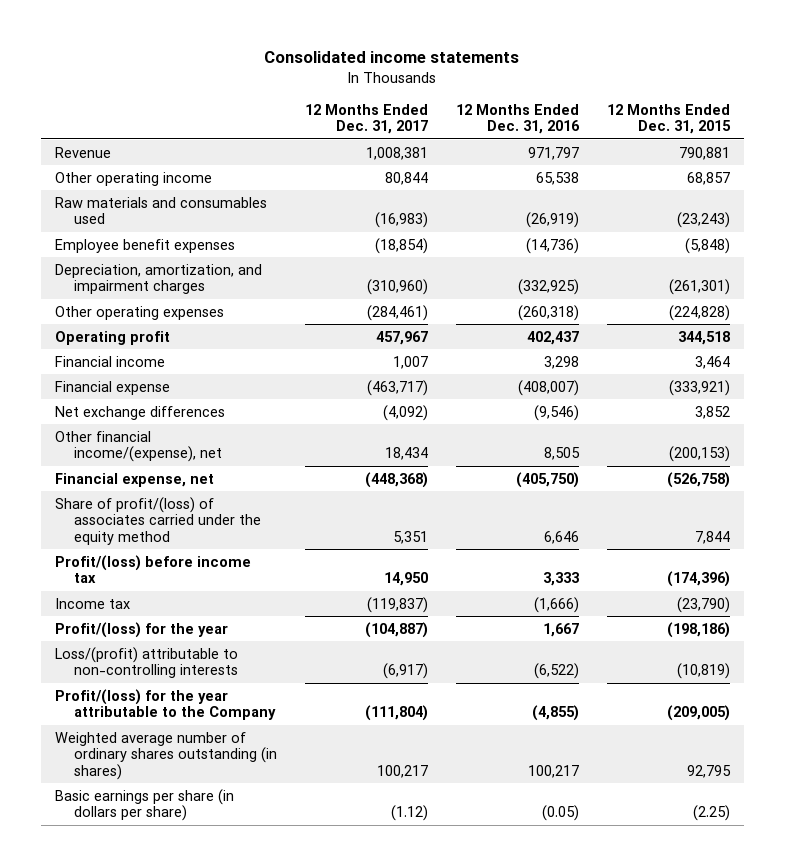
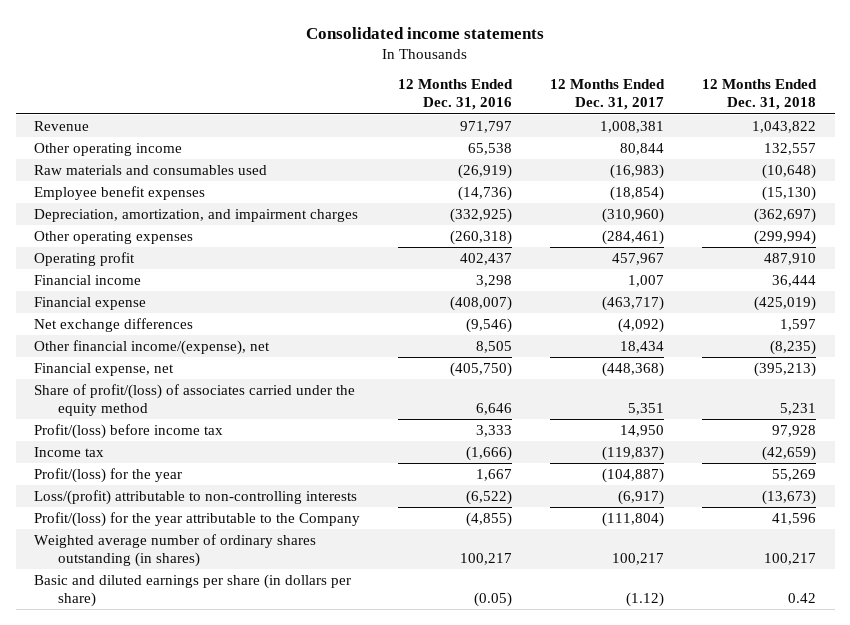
- | 12 Months Ended Dec. 31, 2017 | 12 Months Ended Dec. 31, 2016 | 12 Months Ended Dec. 31, 2015
+ | 12 Months Ended Dec. 31, 2016 | 12 Months Ended Dec. 31, 2017 | 12 Months Ended Dec. 31, 2018
- Basic earnings per share (in dollars per share) | (1.12) | (0.05) | (2.25)
+ Basic and diluted earnings per share (in dollars per share) | (0.05) | (1.12) | 0.42

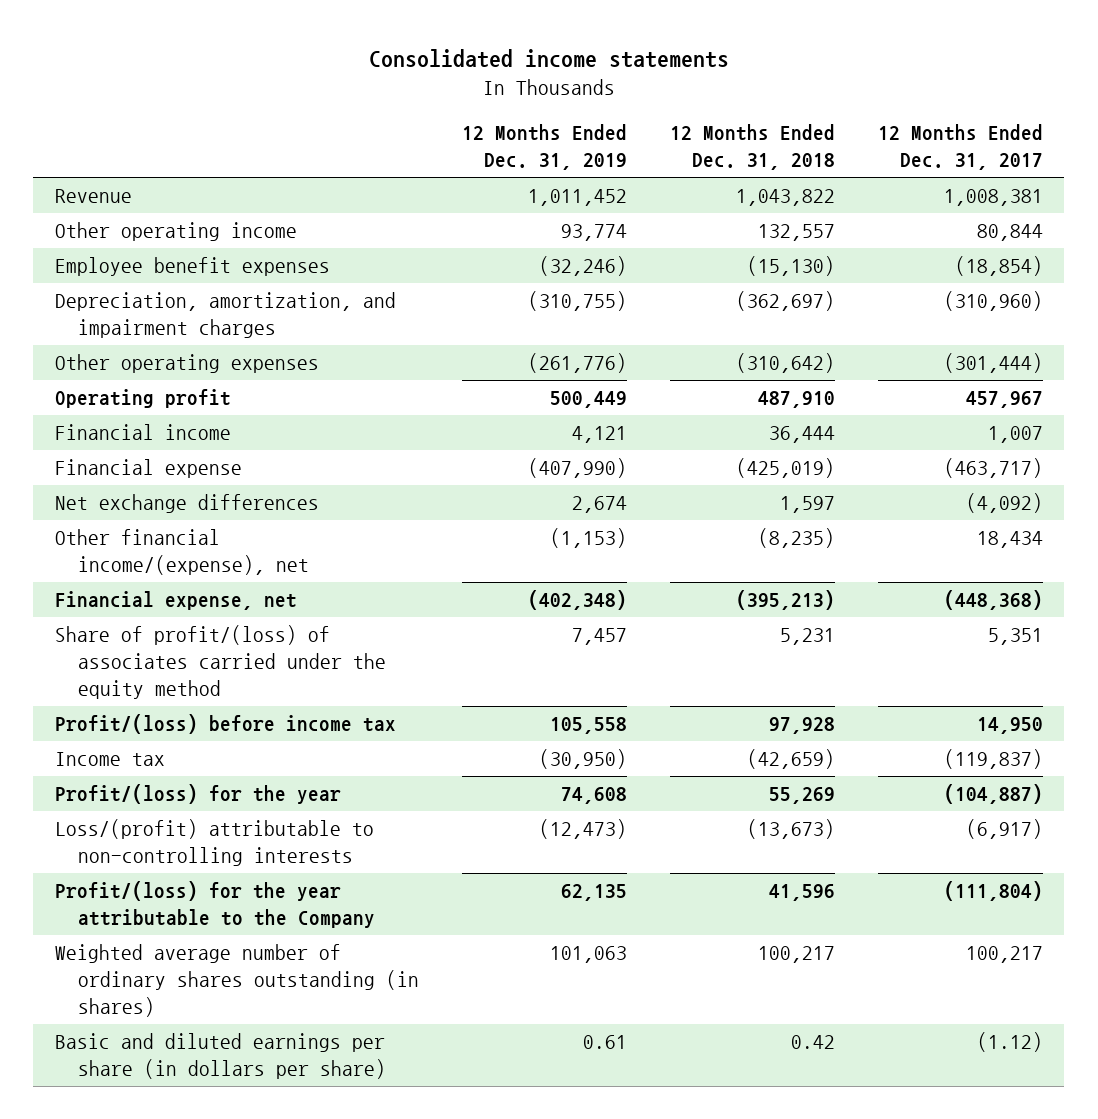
- | 12 Months Ended Dec. 31, 2016 | 12 Months Ended Dec. 31, 2017 | 12 Months Ended Dec. 31, 2018
+ | 12 Months Ended Dec. 31, 2019 | 12 Months Ended Dec. 31, 2018 | 12 Months Ended Dec. 31, 2017
- Raw materials and consumables used | (26,919) | (16,983) | (10,648)
- Other operating expenses | (260,318) | (284,461) | (299,994)
+ Other operating expenses | (261,776) | (310,642) | (301,444)

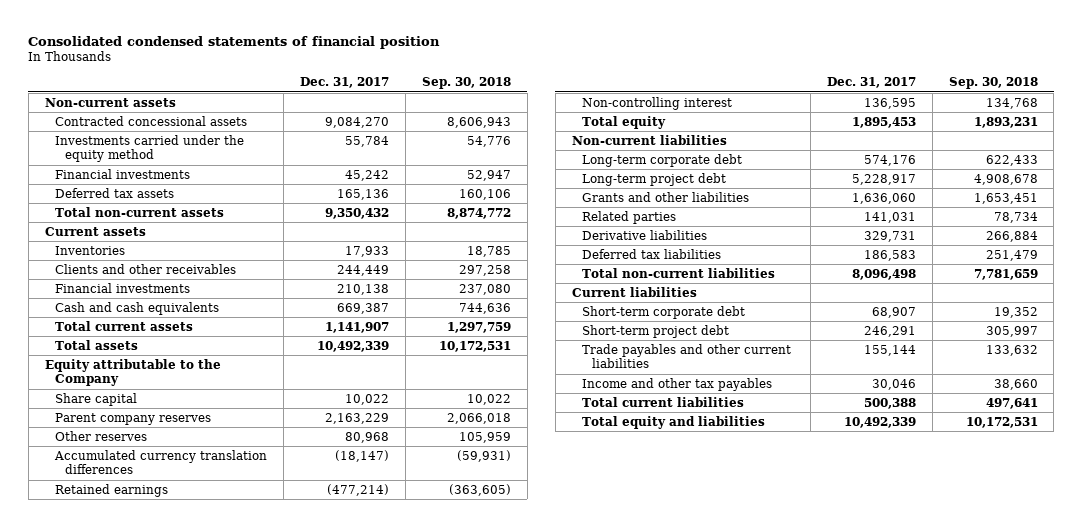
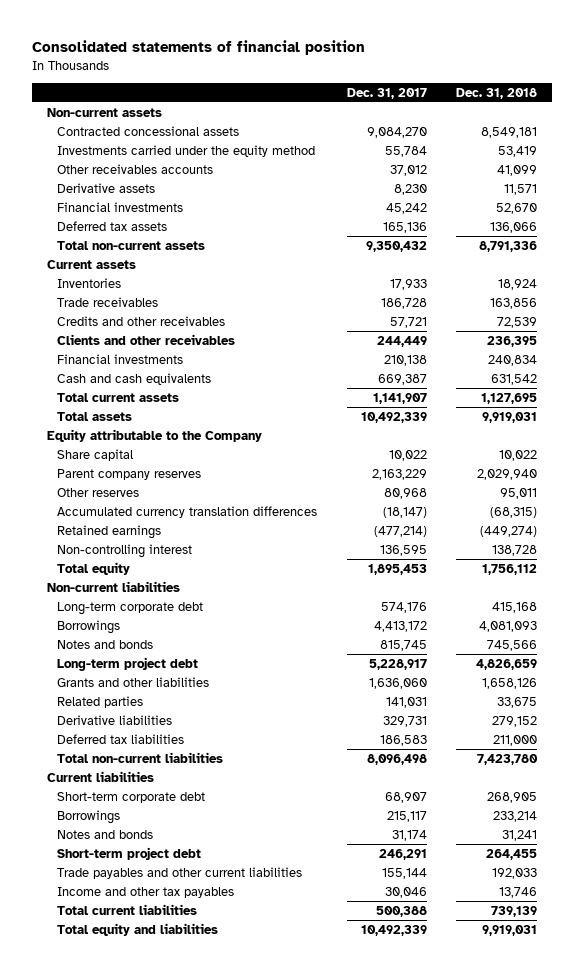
- Consolidated condensed statements of financial position
+ Consolidated statements of financial position
- | Dec. 31, 2017 | Sep. 30, 2018
+ | Dec. 31, 2017 | Dec. 31, 2018
+ Other receivables accounts | 37,012 | 41,099
+ Derivative assets | 8,230 | 11,571
+ Trade receivables | 186,728 | 163,856
+ Credits and other receivables | 57,721 | 72,539
+ Borrowings | 4,413,172 | 4,081,093
+ Notes and bonds | 815,745 | 745,566
+ Borrowings | 215,117 | 233,214
+ Notes and bonds | 31,174 | 31,241

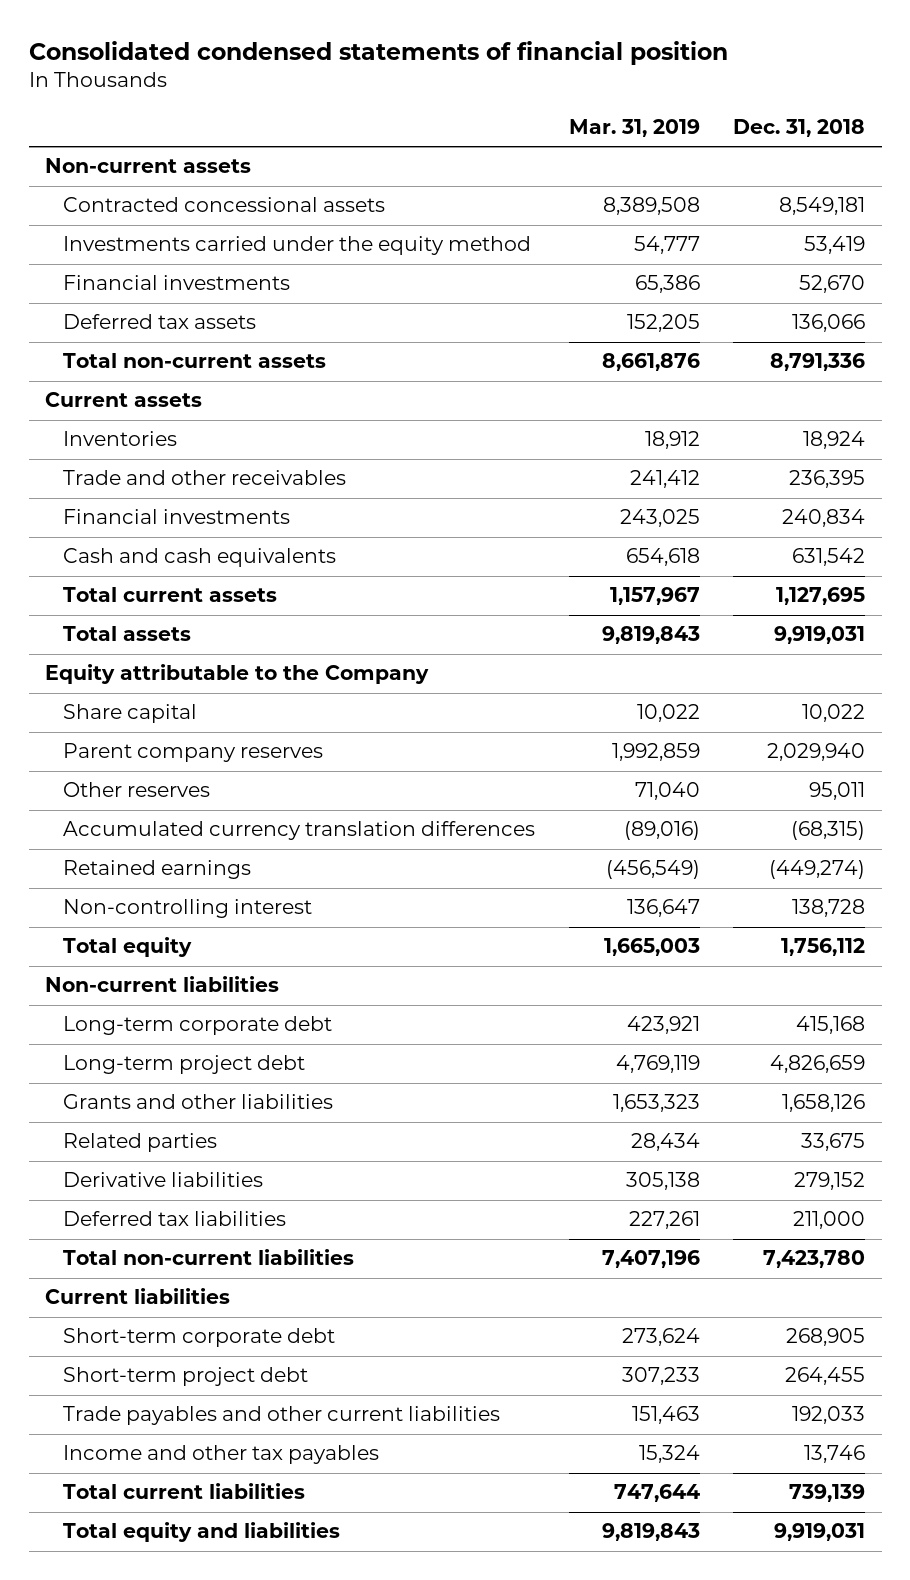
- Consolidated statements of financial position
+ Consolidated condensed statements of financial position
- | Dec. 31, 2017 | Dec. 31, 2018
+ | Mar. 31, 2019 | Dec. 31, 2018
- Other receivables accounts | 37,012 | 41,099
- Derivative assets | 8,230 | 11,571
- Trade receivables | 186,728 | 163,856
- Credits and other receivables | 57,721 | 72,539
- Clients and other receivables | 244,449 | 236,395
+ Trade and other receivables | 241,412 | 236,395
- Borrowings | 4,413,172 | 4,081,093
- Notes and bonds | 815,745 | 745,566
- Borrowings | 215,117 | 233,214
- Notes and bonds | 31,174 | 31,241

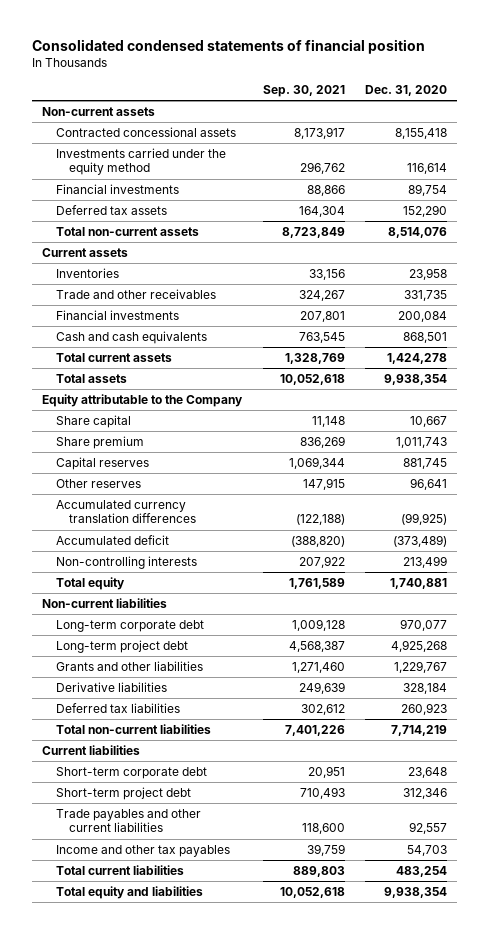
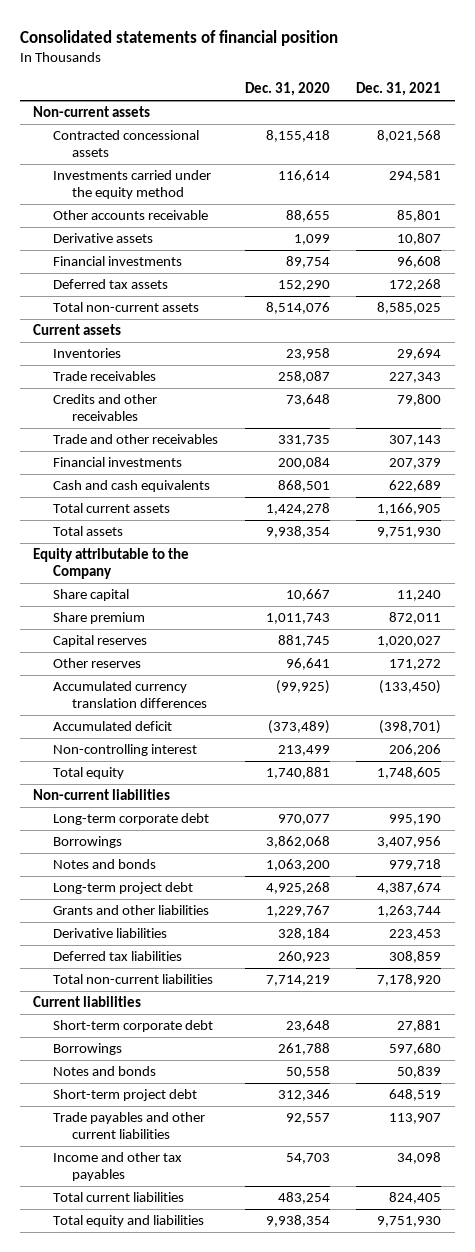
- Consolidated condensed statements of financial position
+ Consolidated statements of financial position
- | Sep. 30, 2021 | Dec. 31, 2020
+ | Dec. 31, 2020 | Dec. 31, 2021
+ Other accounts receivable | 88,655 | 85,801
+ Derivative assets | 1,099 | 10,807
+ Trade receivables | 258,087 | 227,343
+ Credits and other receivables | 73,648 | 79,800
- Non-controlling interests | 207,922 | 213,499
+ Non-controlling interest | 213,499 | 206,206
+ Borrowings | 3,862,068 | 3,407,956
+ Notes and bonds | 1,063,200 | 979,718
+ Borrowings | 261,788 | 597,680
+ Notes and bonds | 50,558 | 50,839

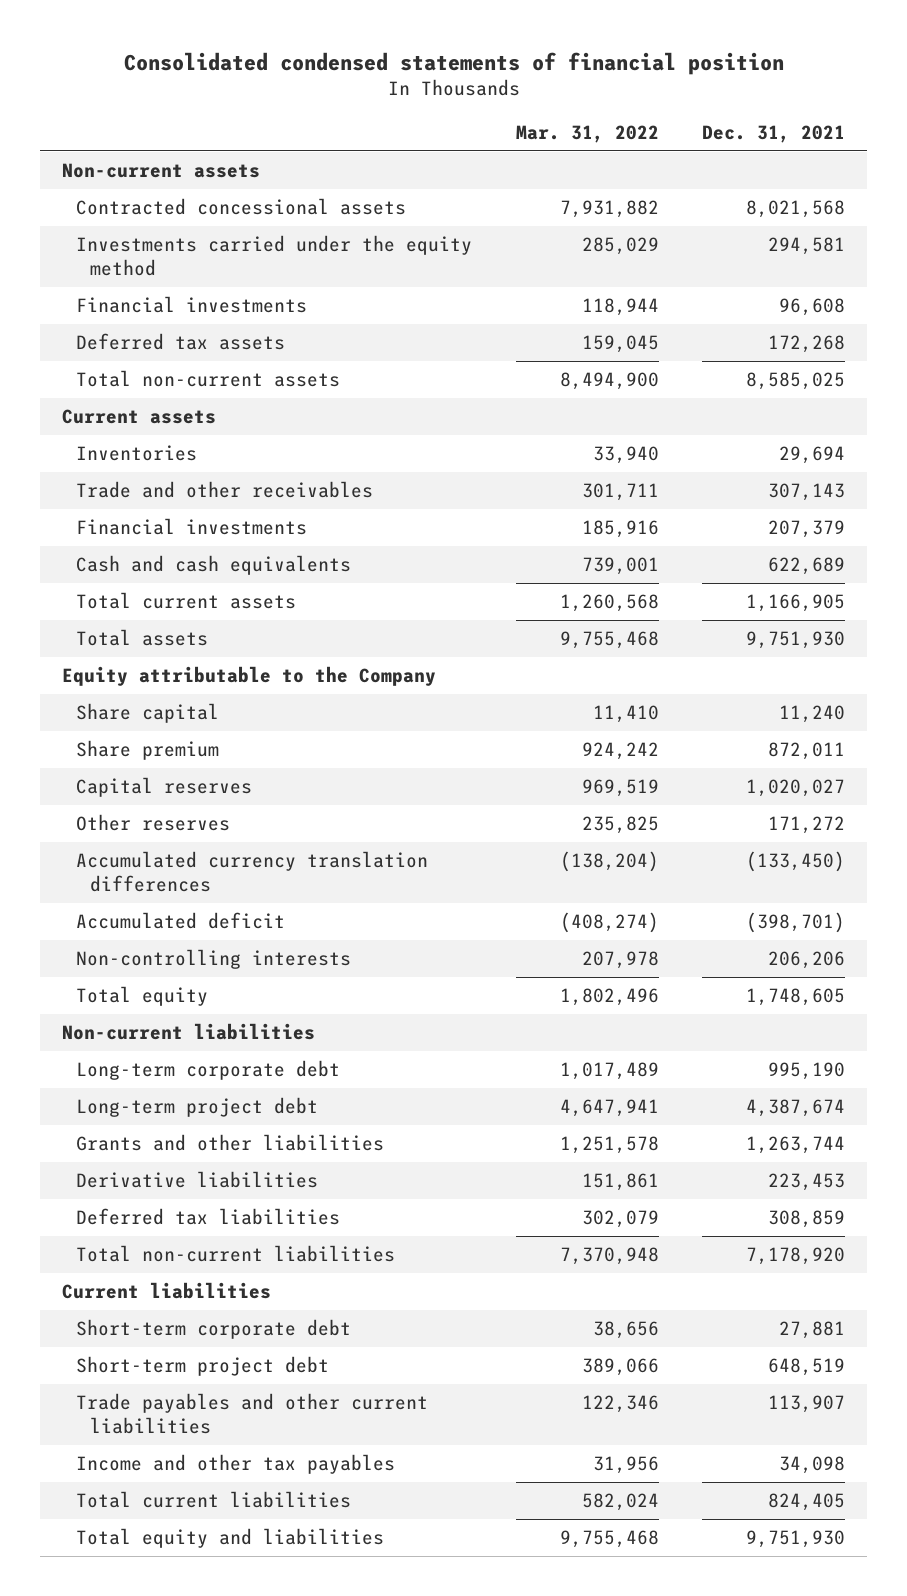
- Consolidated statements of financial position
+ Consolidated condensed statements of financial position
- | Dec. 31, 2020 | Dec. 31, 2021
+ | Mar. 31, 2022 | Dec. 31, 2021
- Other accounts receivable | 88,655 | 85,801
- Derivative assets | 1,099 | 10,807
- Trade receivables | 258,087 | 227,343
- Credits and other receivables | 73,648 | 79,800
- Non-controlling interest | 213,499 | 206,206
+ Non-controlling interests | 207,978 | 206,206
- Borrowings | 3,862,068 | 3,407,956
- Notes and bonds | 1,063,200 | 979,718
- Borrowings | 261,788 | 597,680
- Notes and bonds | 50,558 | 50,839

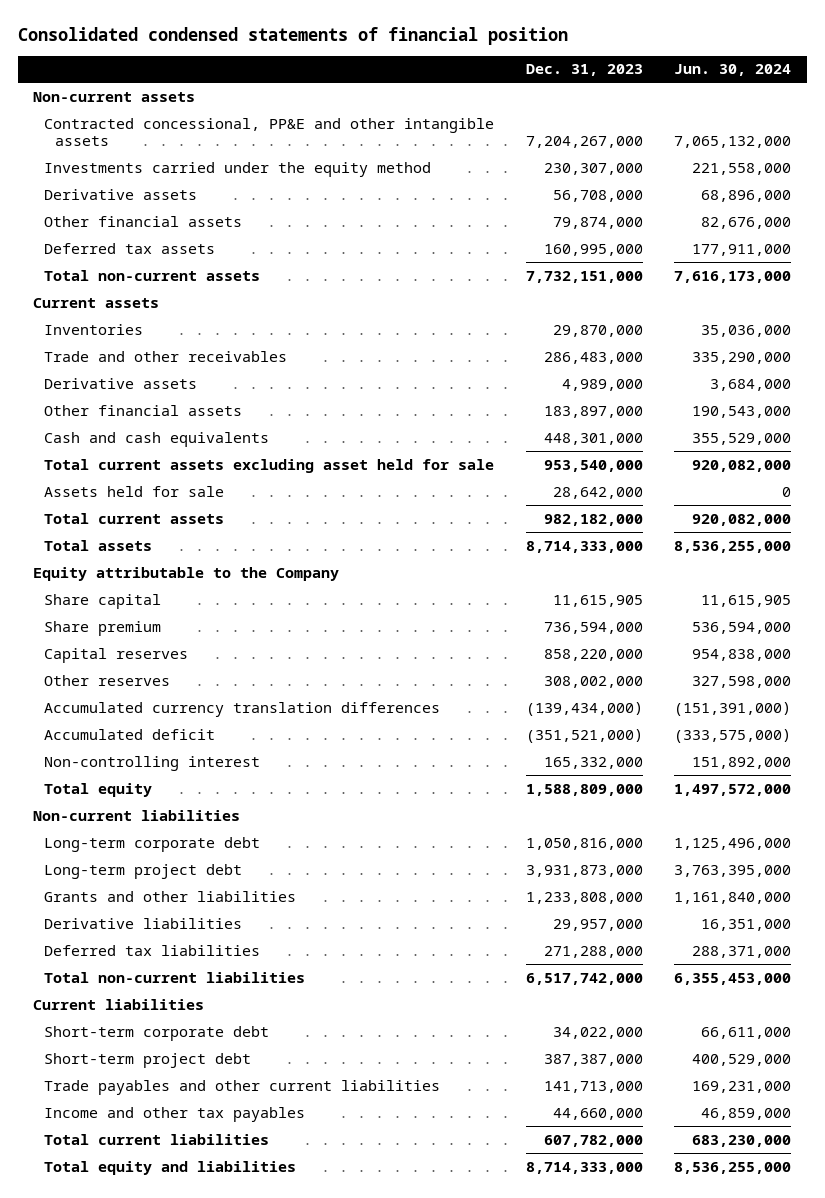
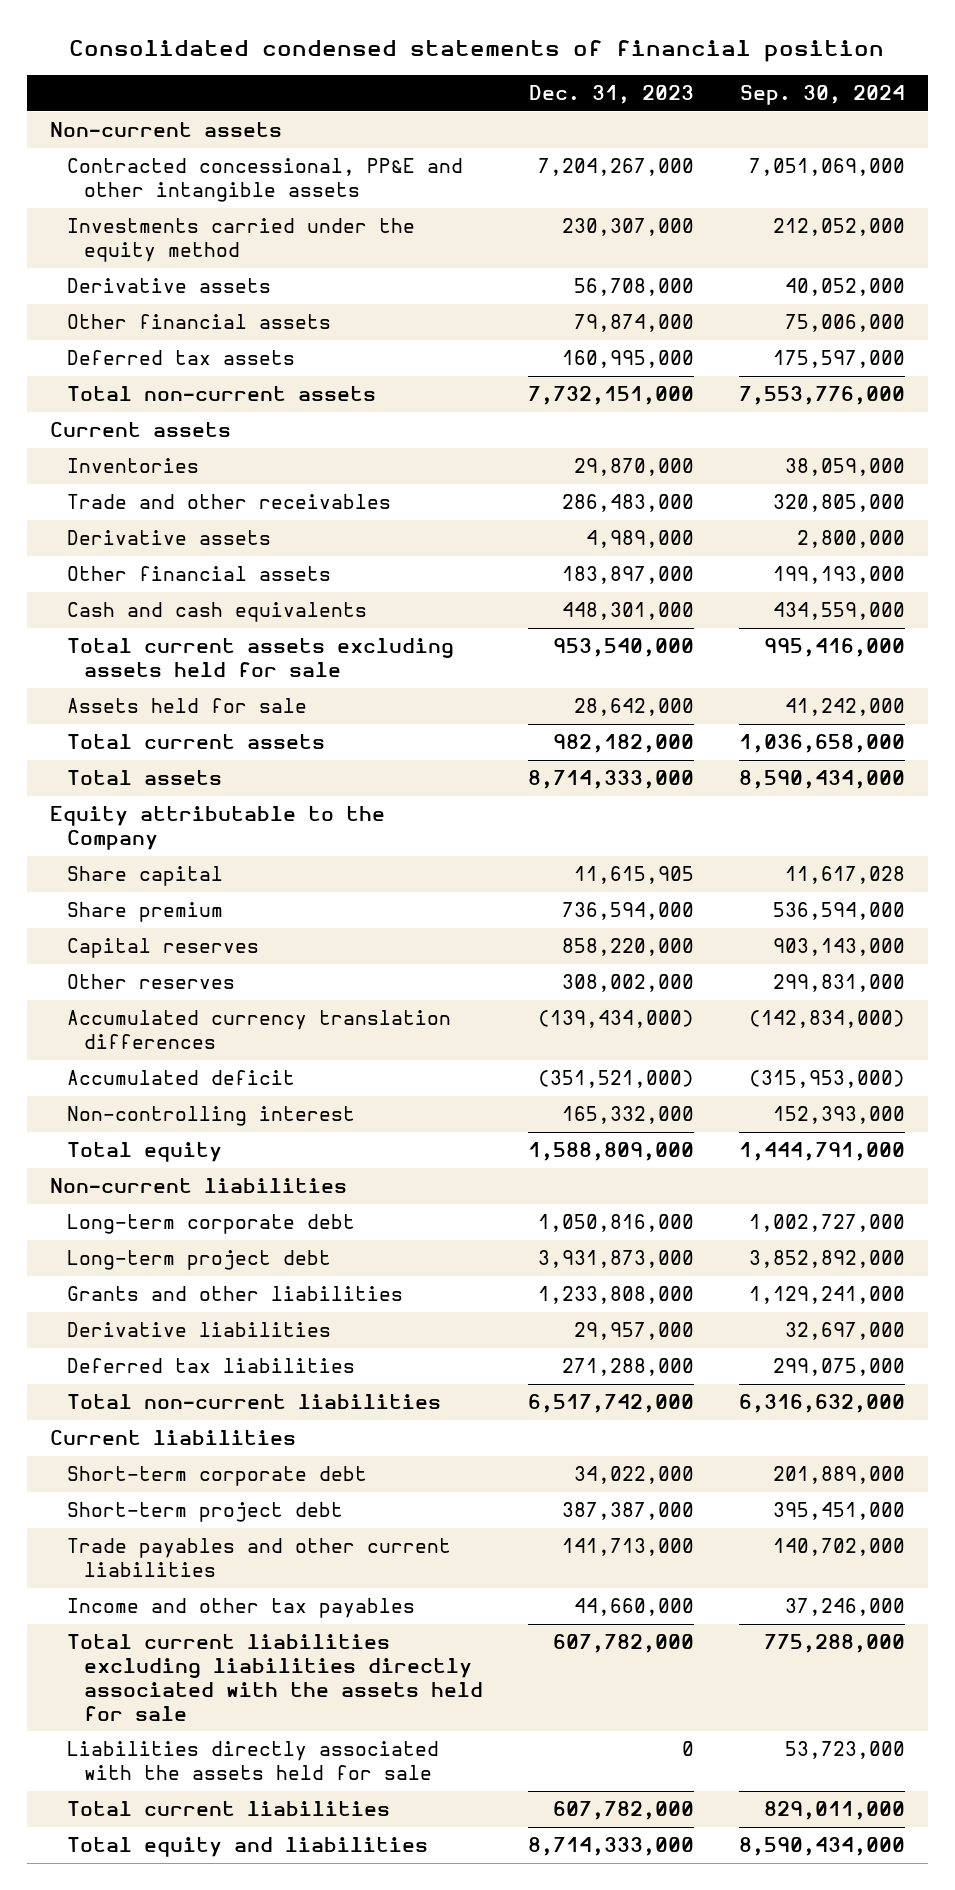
- | Dec. 31, 2023 | Jun. 30, 2024
+ | Dec. 31, 2023 | Sep. 30, 2024
- Total current assets excluding asset held for sale | 953,540,000 | 920,082,000
+ Total current assets excluding assets held for sale | 953,540,000 | 995,416,000
+ Total current liabilities excluding liabilities directly associated with the assets held for sale | 607,782,000 | 775,288,000
+ Liabilities directly associated with the assets held for sale | 0 | 53,723,000

